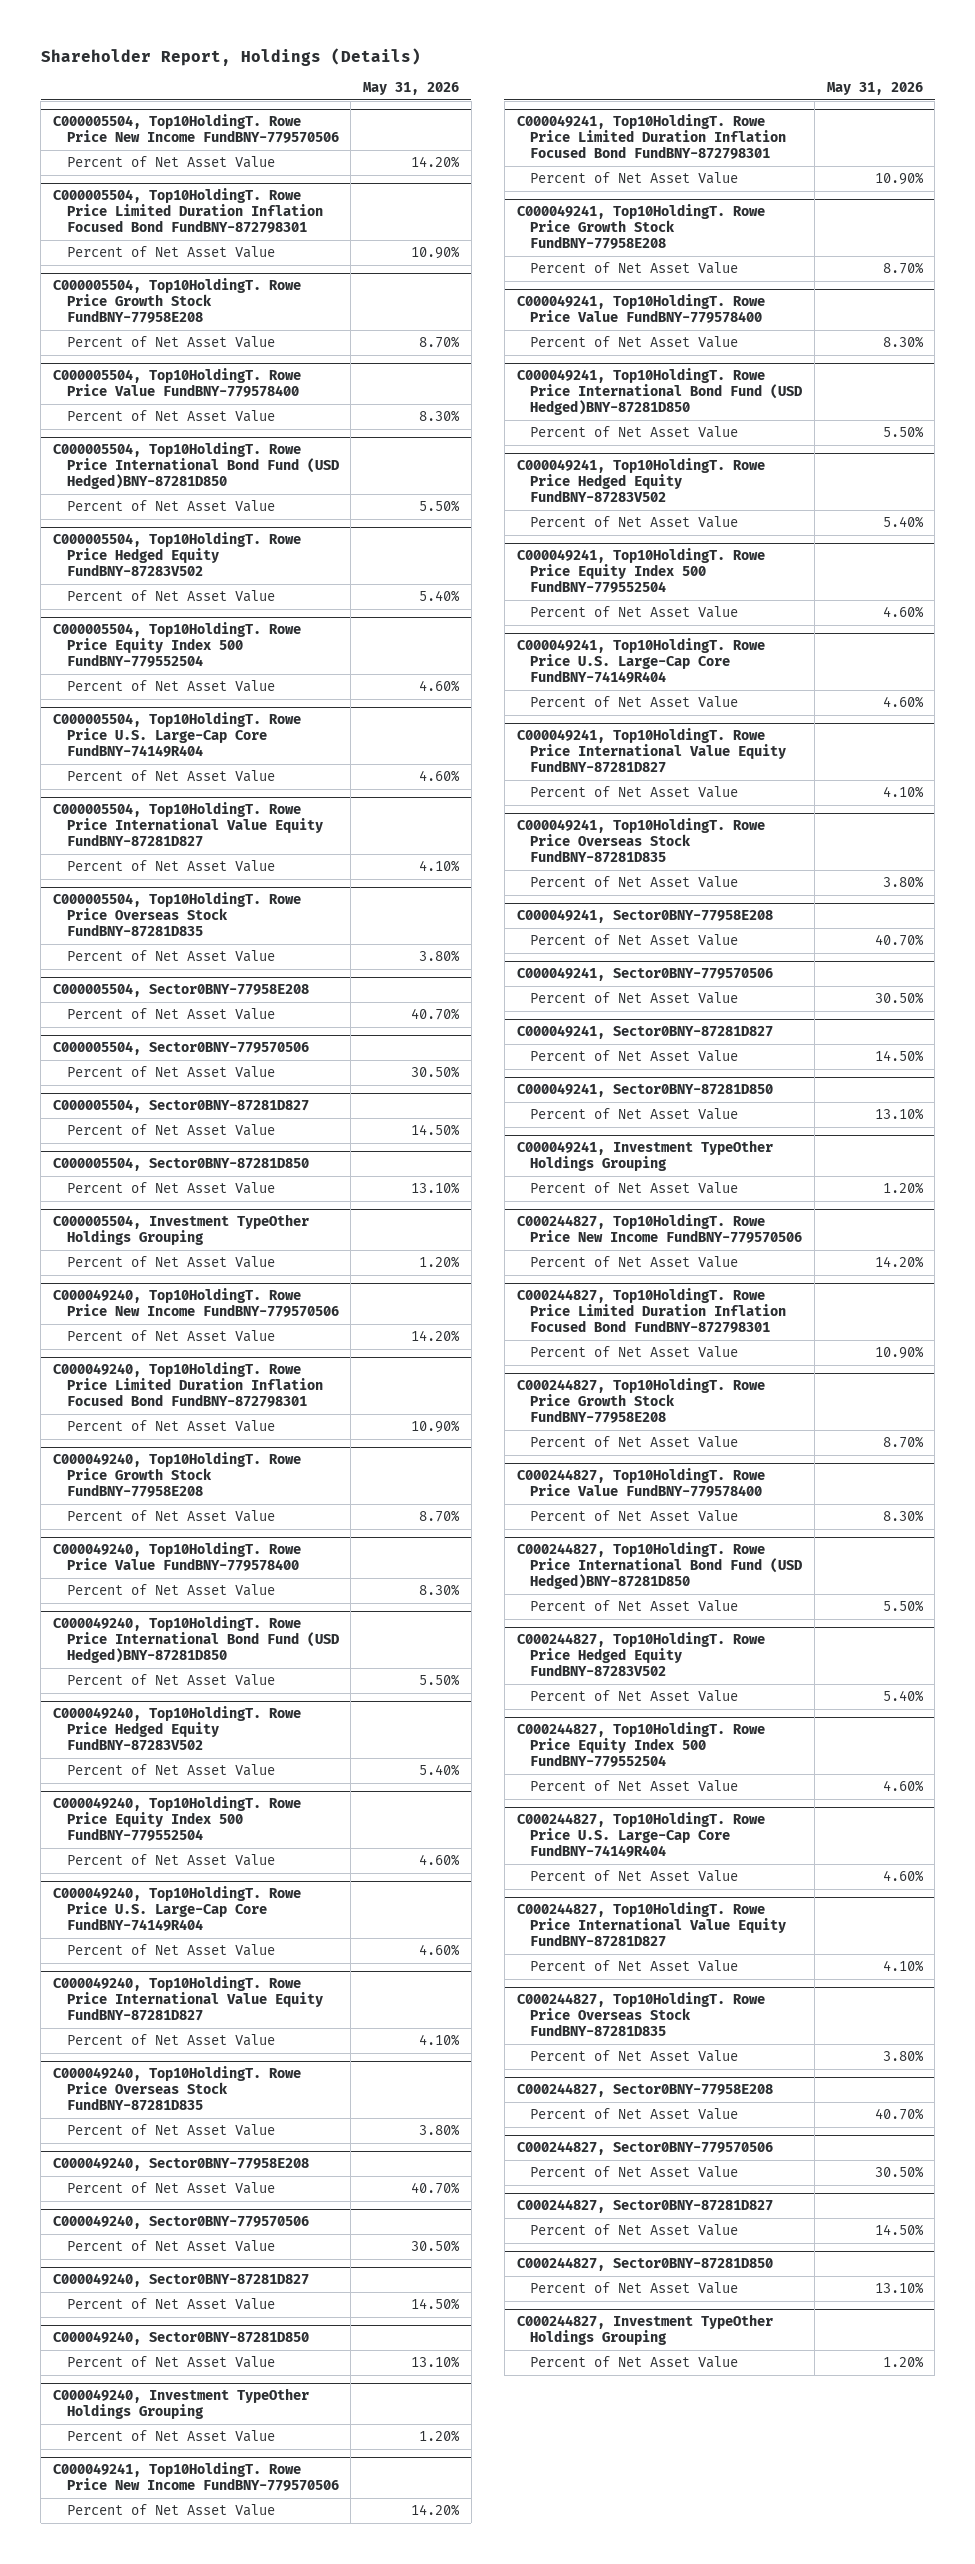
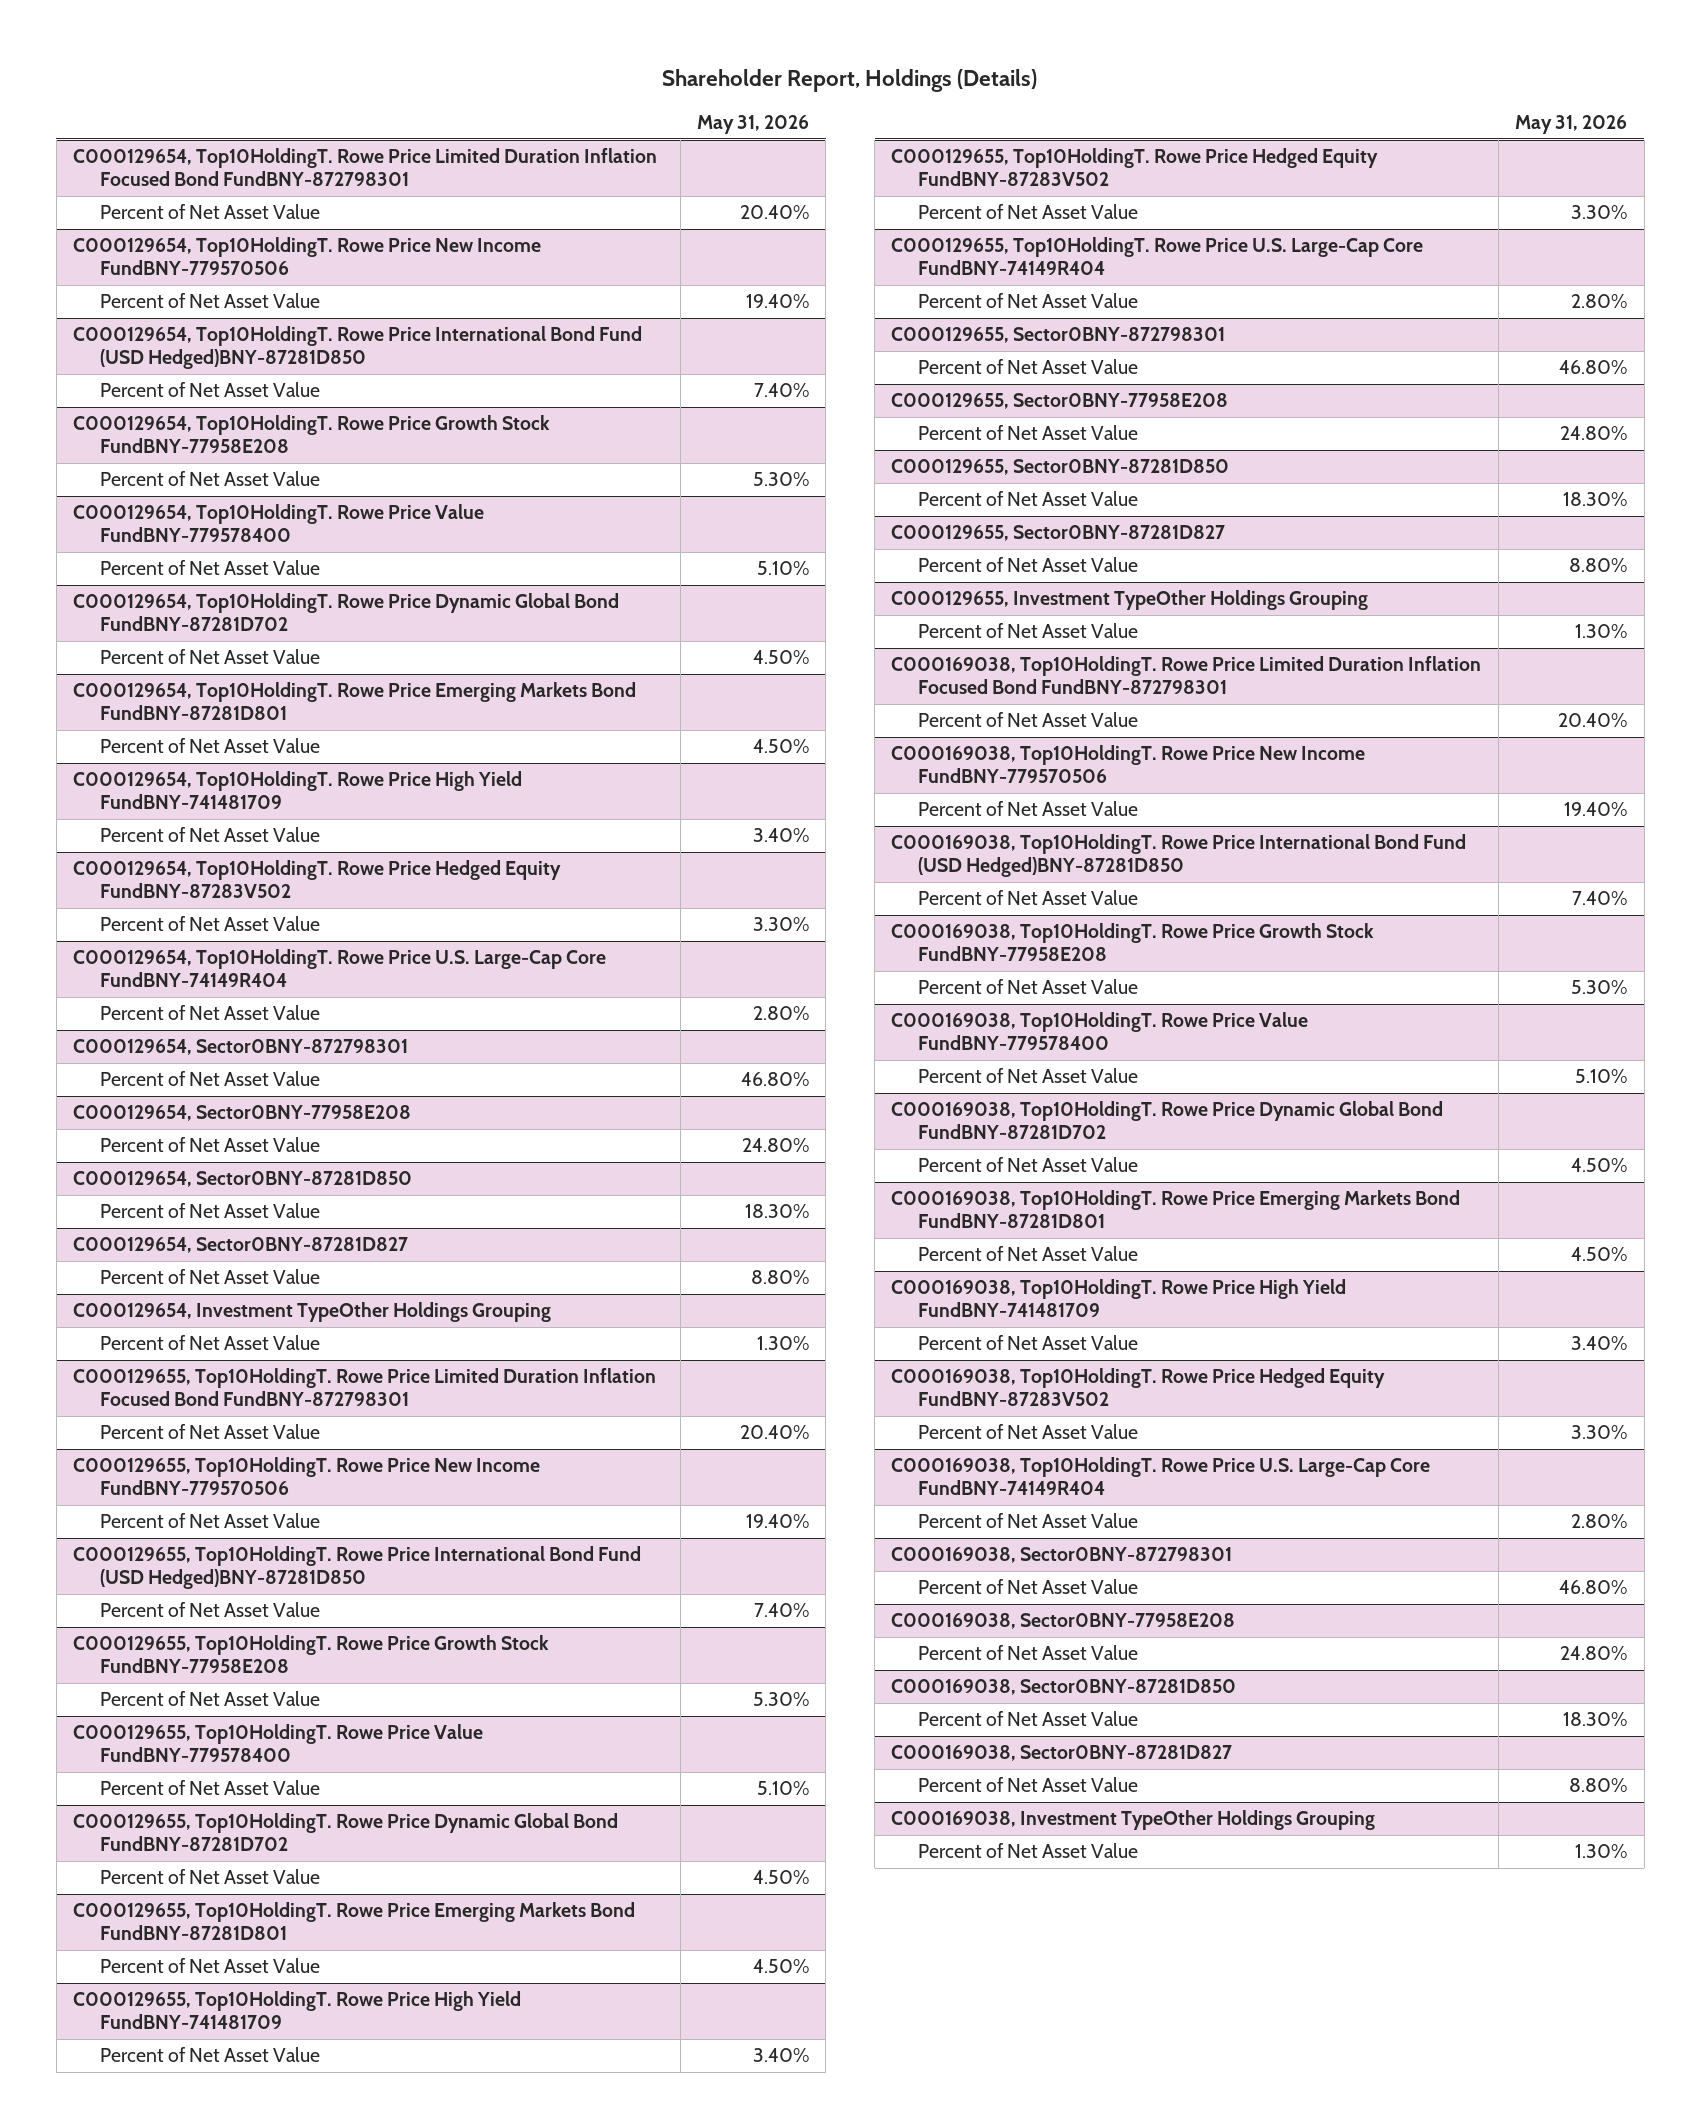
- C000005504, Top10HoldingT. Rowe Price New Income FundBNY-779570506
- Percent of Net Asset Value | 14.20%
- C000005504, Top10HoldingT. Rowe Price Limited Duration Inflation Focused Bond FundBNY-872798301
- Percent of Net Asset Value | 10.90%
- C000005504, Top10HoldingT. Rowe Price Growth Stock FundBNY-77958E208
- Percent of Net Asset Value | 8.70%
- C000005504, Top10HoldingT. Rowe Price Value FundBNY-779578400
- Percent of Net Asset Value | 8.30%
- C000005504, Top10HoldingT. Rowe Price International Bond Fund (USD Hedged)BNY-87281D850
- Percent of Net Asset Value | 5.50%
- C000005504, Top10HoldingT. Rowe Price Hedged Equity FundBNY-87283V502
- Percent of Net Asset Value | 5.40%
- C000005504, Top10HoldingT. Rowe Price Equity Index 500 FundBNY-779552504
- Percent of Net Asset Value | 4.60%
- C000005504, Top10HoldingT. Rowe Price U.S. Large-Cap Core FundBNY-74149R404
- Percent of Net Asset Value | 4.60%
- C000005504, Top10HoldingT. Rowe Price International Value Equity FundBNY-87281D827
- Percent of Net Asset Value | 4.10%
- C000005504, Top10HoldingT. Rowe Price Overseas Stock FundBNY-87281D835
- Percent of Net Asset Value | 3.80%
- C000005504, Sector0BNY-77958E208
- Percent of Net Asset Value | 40.70%
- C000005504, Sector0BNY-779570506
- Percent of Net Asset Value | 30.50%
- C000005504, Sector0BNY-87281D827
- Percent of Net Asset Value | 14.50%
- C000005504, Sector0BNY-87281D850
- Percent of Net Asset Value | 13.10%
- C000005504, Investment TypeOther Holdings Grouping
- Percent of Net Asset Value | 1.20%
- C000049240, Top10HoldingT. Rowe Price New Income FundBNY-779570506
- Percent of Net Asset Value | 14.20%
- C000049240, Top10HoldingT. Rowe Price Limited Duration Inflation Focused Bond FundBNY-872798301
- Percent of Net Asset Value | 10.90%
- C000049240, Top10HoldingT. Rowe Price Growth Stock FundBNY-77958E208
- Percent of Net Asset Value | 8.70%
- C000049240, Top10HoldingT. Rowe Price Value FundBNY-779578400
- Percent of Net Asset Value | 8.30%
- C000049240, Top10HoldingT. Rowe Price International Bond Fund (USD Hedged)BNY-87281D850
- Percent of Net Asset Value | 5.50%
- C000049240, Top10HoldingT. Rowe Price Hedged Equity FundBNY-87283V502
- Percent of Net Asset Value | 5.40%
- C000049240, Top10HoldingT. Rowe Price Equity Index 500 FundBNY-779552504
- Percent of Net Asset Value | 4.60%
- C000049240, Top10HoldingT. Rowe Price U.S. Large-Cap Core FundBNY-74149R404
- Percent of Net Asset Value | 4.60%
- C000049240, Top10HoldingT. Rowe Price International Value Equity FundBNY-87281D827
- Percent of Net Asset Value | 4.10%
- C000049240, Top10HoldingT. Rowe Price Overseas Stock FundBNY-87281D835
- Percent of Net Asset Value | 3.80%
- C000049240, Sector0BNY-77958E208
- Percent of Net Asset Value | 40.70%
- C000049240, Sector0BNY-779570506
- Percent of Net Asset Value | 30.50%
- C000049240, Sector0BNY-87281D827
- Percent of Net Asset Value | 14.50%
- C000049240, Sector0BNY-87281D850
- Percent of Net Asset Value | 13.10%
- C000049240, Investment TypeOther Holdings Grouping
- Percent of Net Asset Value | 1.20%
- C000049241, Top10HoldingT. Rowe Price New Income FundBNY-779570506
- Percent of Net Asset Value | 14.20%
- C000049241, Top10HoldingT. Rowe Price Limited Duration Inflation Focused Bond FundBNY-872798301
- Percent of Net Asset Value | 10.90%
- C000049241, Top10HoldingT. Rowe Price Growth Stock FundBNY-77958E208
- Percent of Net Asset Value | 8.70%
- C000049241, Top10HoldingT. Rowe Price Value FundBNY-779578400
- Percent of Net Asset Value | 8.30%
- C000049241, Top10HoldingT. Rowe Price International Bond Fund (USD Hedged)BNY-87281D850
- Percent of Net Asset Value | 5.50%
- C000049241, Top10HoldingT. Rowe Price Hedged Equity FundBNY-87283V502
- Percent of Net Asset Value | 5.40%
- C000049241, Top10HoldingT. Rowe Price Equity Index 500 FundBNY-779552504
- Percent of Net Asset Value | 4.60%
- C000049241, Top10HoldingT. Rowe Price U.S. Large-Cap Core FundBNY-74149R404
- Percent of Net Asset Value | 4.60%
- C000049241, Top10HoldingT. Rowe Price International Value Equity FundBNY-87281D827
- Percent of Net Asset Value | 4.10%
- C000049241, Top10HoldingT. Rowe Price Overseas Stock FundBNY-87281D835
- Percent of Net Asset Value | 3.80%
- C000049241, Sector0BNY-77958E208
- Percent of Net Asset Value | 40.70%
- C000049241, Sector0BNY-779570506
- Percent of Net Asset Value | 30.50%
- C000049241, Sector0BNY-87281D827
- Percent of Net Asset Value | 14.50%
- C000049241, Sector0BNY-87281D850
- Percent of Net Asset Value | 13.10%
- C000049241, Investment TypeOther Holdings Grouping
- Percent of Net Asset Value | 1.20%
- C000244827, Top10HoldingT. Rowe Price New Income FundBNY-779570506
- Percent of Net Asset Value | 14.20%
- C000244827, Top10HoldingT. Rowe Price Limited Duration Inflation Focused Bond FundBNY-872798301
- Percent of Net Asset Value | 10.90%
- C000244827, Top10HoldingT. Rowe Price Growth Stock FundBNY-77958E208
- Percent of Net Asset Value | 8.70%
- C000244827, Top10HoldingT. Rowe Price Value FundBNY-779578400
- Percent of Net Asset Value | 8.30%
- C000244827, Top10HoldingT. Rowe Price International Bond Fund (USD Hedged)BNY-87281D850
- Percent of Net Asset Value | 5.50%
- C000244827, Top10HoldingT. Rowe Price Hedged Equity FundBNY-87283V502
- Percent of Net Asset Value | 5.40%
- C000244827, Top10HoldingT. Rowe Price Equity Index 500 FundBNY-779552504
- Percent of Net Asset Value | 4.60%
- C000244827, Top10HoldingT. Rowe Price U.S. Large-Cap Core FundBNY-74149R404
- Percent of Net Asset Value | 4.60%
- C000244827, Top10HoldingT. Rowe Price International Value Equity FundBNY-87281D827
- Percent of Net Asset Value | 4.10%
- C000244827, Top10HoldingT. Rowe Price Overseas Stock FundBNY-87281D835
- Percent of Net Asset Value | 3.80%
- C000244827, Sector0BNY-77958E208
- Percent of Net Asset Value | 40.70%
- C000244827, Sector0BNY-779570506
- Percent of Net Asset Value | 30.50%
- C000244827, Sector0BNY-87281D827
- Percent of Net Asset Value | 14.50%
- C000244827, Sector0BNY-87281D850
- Percent of Net Asset Value | 13.10%
- C000244827, Investment TypeOther Holdings Grouping
- Percent of Net Asset Value | 1.20%
+ C000129654, Top10HoldingT. Rowe Price Limited Duration Inflation Focused Bond FundBNY-872798301
+ Percent of Net Asset Value | 20.40%
+ C000129654, Top10HoldingT. Rowe Price New Income FundBNY-779570506
+ Percent of Net Asset Value | 19.40%
+ C000129654, Top10HoldingT. Rowe Price International Bond Fund (USD Hedged)BNY-87281D850
+ Percent of Net Asset Value | 7.40%
+ C000129654, Top10HoldingT. Rowe Price Growth Stock FundBNY-77958E208
+ Percent of Net Asset Value | 5.30%
+ C000129654, Top10HoldingT. Rowe Price Value FundBNY-779578400
+ Percent of Net Asset Value | 5.10%
+ C000129654, Top10HoldingT. Rowe Price Dynamic Global Bond FundBNY-87281D702
+ Percent of Net Asset Value | 4.50%
+ C000129654, Top10HoldingT. Rowe Price Emerging Markets Bond FundBNY-87281D801
+ Percent of Net Asset Value | 4.50%
+ C000129654, Top10HoldingT. Rowe Price High Yield FundBNY-741481709
+ Percent of Net Asset Value | 3.40%
+ C000129654, Top10HoldingT. Rowe Price Hedged Equity FundBNY-87283V502
+ Percent of Net Asset Value | 3.30%
+ C000129654, Top10HoldingT. Rowe Price U.S. Large-Cap Core FundBNY-74149R404
+ Percent of Net Asset Value | 2.80%
+ C000129654, Sector0BNY-872798301
+ Percent of Net Asset Value | 46.80%
+ C000129654, Sector0BNY-77958E208
+ Percent of Net Asset Value | 24.80%
+ C000129654, Sector0BNY-87281D850
+ Percent of Net Asset Value | 18.30%
+ C000129654, Sector0BNY-87281D827
+ Percent of Net Asset Value | 8.80%
+ C000129654, Investment TypeOther Holdings Grouping
+ Percent of Net Asset Value | 1.30%
+ C000129655, Top10HoldingT. Rowe Price Limited Duration Inflation Focused Bond FundBNY-872798301
+ Percent of Net Asset Value | 20.40%
+ C000129655, Top10HoldingT. Rowe Price New Income FundBNY-779570506
+ Percent of Net Asset Value | 19.40%
+ C000129655, Top10HoldingT. Rowe Price International Bond Fund (USD Hedged)BNY-87281D850
+ Percent of Net Asset Value | 7.40%
+ C000129655, Top10HoldingT. Rowe Price Growth Stock FundBNY-77958E208
+ Percent of Net Asset Value | 5.30%
+ C000129655, Top10HoldingT. Rowe Price Value FundBNY-779578400
+ Percent of Net Asset Value | 5.10%
+ C000129655, Top10HoldingT. Rowe Price Dynamic Global Bond FundBNY-87281D702
+ Percent of Net Asset Value | 4.50%
+ C000129655, Top10HoldingT. Rowe Price Emerging Markets Bond FundBNY-87281D801
+ Percent of Net Asset Value | 4.50%
+ C000129655, Top10HoldingT. Rowe Price High Yield FundBNY-741481709
+ Percent of Net Asset Value | 3.40%
+ C000129655, Top10HoldingT. Rowe Price Hedged Equity FundBNY-87283V502
+ Percent of Net Asset Value | 3.30%
+ C000129655, Top10HoldingT. Rowe Price U.S. Large-Cap Core FundBNY-74149R404
+ Percent of Net Asset Value | 2.80%
+ C000129655, Sector0BNY-872798301
+ Percent of Net Asset Value | 46.80%
+ C000129655, Sector0BNY-77958E208
+ Percent of Net Asset Value | 24.80%
+ C000129655, Sector0BNY-87281D850
+ Percent of Net Asset Value | 18.30%
+ C000129655, Sector0BNY-87281D827
+ Percent of Net Asset Value | 8.80%
+ C000129655, Investment TypeOther Holdings Grouping
+ Percent of Net Asset Value | 1.30%
+ C000169038, Top10HoldingT. Rowe Price Limited Duration Inflation Focused Bond FundBNY-872798301
+ Percent of Net Asset Value | 20.40%
+ C000169038, Top10HoldingT. Rowe Price New Income FundBNY-779570506
+ Percent of Net Asset Value | 19.40%
+ C000169038, Top10HoldingT. Rowe Price International Bond Fund (USD Hedged)BNY-87281D850
+ Percent of Net Asset Value | 7.40%
+ C000169038, Top10HoldingT. Rowe Price Growth Stock FundBNY-77958E208
+ Percent of Net Asset Value | 5.30%
+ C000169038, Top10HoldingT. Rowe Price Value FundBNY-779578400
+ Percent of Net Asset Value | 5.10%
+ C000169038, Top10HoldingT. Rowe Price Dynamic Global Bond FundBNY-87281D702
+ Percent of Net Asset Value | 4.50%
+ C000169038, Top10HoldingT. Rowe Price Emerging Markets Bond FundBNY-87281D801
+ Percent of Net Asset Value | 4.50%
+ C000169038, Top10HoldingT. Rowe Price High Yield FundBNY-741481709
+ Percent of Net Asset Value | 3.40%
+ C000169038, Top10HoldingT. Rowe Price Hedged Equity FundBNY-87283V502
+ Percent of Net Asset Value | 3.30%
+ C000169038, Top10HoldingT. Rowe Price U.S. Large-Cap Core FundBNY-74149R404
+ Percent of Net Asset Value | 2.80%
+ C000169038, Sector0BNY-872798301
+ Percent of Net Asset Value | 46.80%
+ C000169038, Sector0BNY-77958E208
+ Percent of Net Asset Value | 24.80%
+ C000169038, Sector0BNY-87281D850
+ Percent of Net Asset Value | 18.30%
+ C000169038, Sector0BNY-87281D827
+ Percent of Net Asset Value | 8.80%
+ C000169038, Investment TypeOther Holdings Grouping
+ Percent of Net Asset Value | 1.30%

